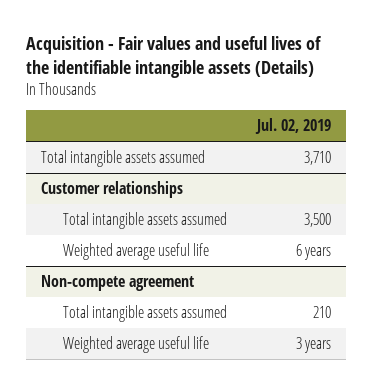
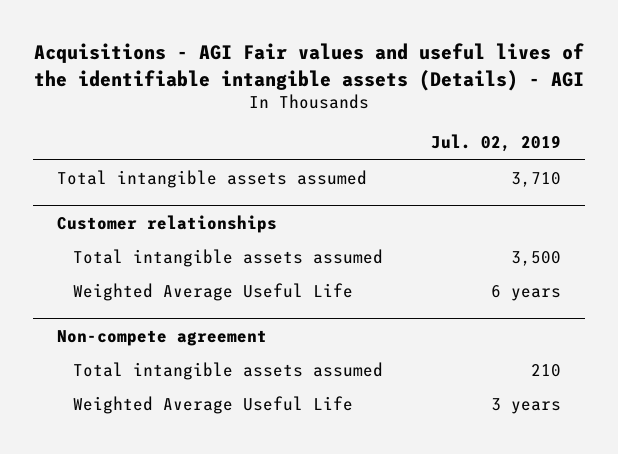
- Acquisition - Fair values and useful lives of the identifiable intangible assets (Details)
+ Acquisitions - AGI Fair values and useful lives of the identifiable intangible assets (Details) - AGI
@ Customer relationships
- Weighted average useful life | 6 years
+ Weighted Average Useful Life | 6 years
@ Non-compete agreement
- Weighted average useful life | 3 years
+ Weighted Average Useful Life | 3 years

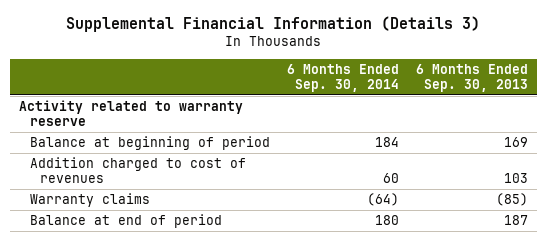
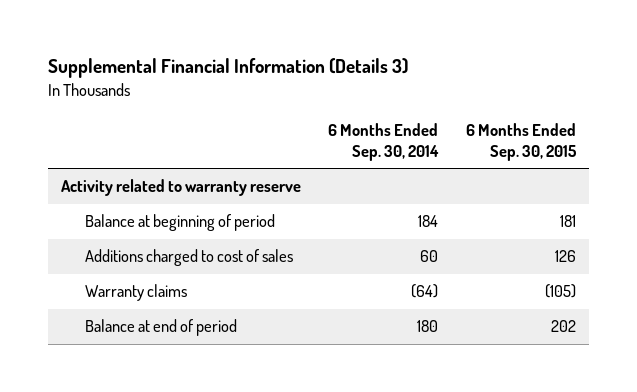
- | 6 Months Ended Sep. 30, 2014 | 6 Months Ended Sep. 30, 2013
+ | 6 Months Ended Sep. 30, 2014 | 6 Months Ended Sep. 30, 2015
- Addition charged to cost of revenues | 60 | 103
+ Additions charged to cost of sales | 60 | 126

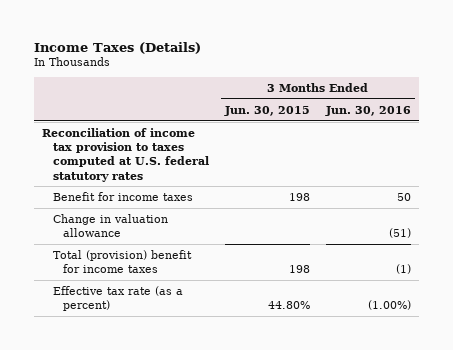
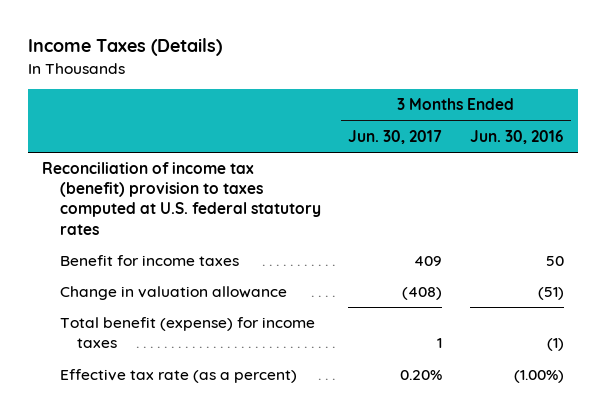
- | 3 Months Ended Jun. 30, 2015 | 3 Months Ended Jun. 30, 2016
+ | 3 Months Ended Jun. 30, 2017 | 3 Months Ended Jun. 30, 2016
- Reconciliation of income tax provision to taxes computed at U.S. federal statutory rates
+ Reconciliation of income tax (benefit) provision to taxes computed at U.S. federal statutory rates
- Total (provision) benefit for income taxes | 198 | (1)
+ Total benefit (expense) for income taxes | 1 | (1)

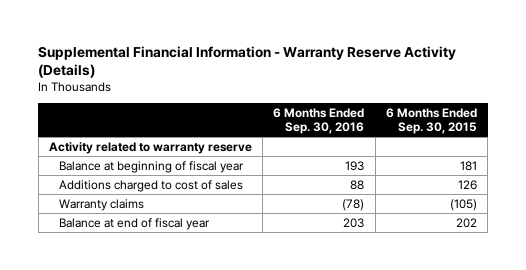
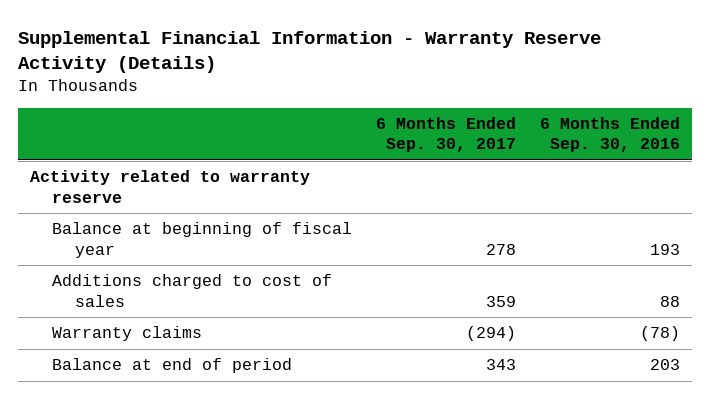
- | 6 Months Ended Sep. 30, 2016 | 6 Months Ended Sep. 30, 2015
+ | 6 Months Ended Sep. 30, 2017 | 6 Months Ended Sep. 30, 2016
- Balance at end of fiscal year | 203 | 202
+ Balance at end of period | 343 | 203

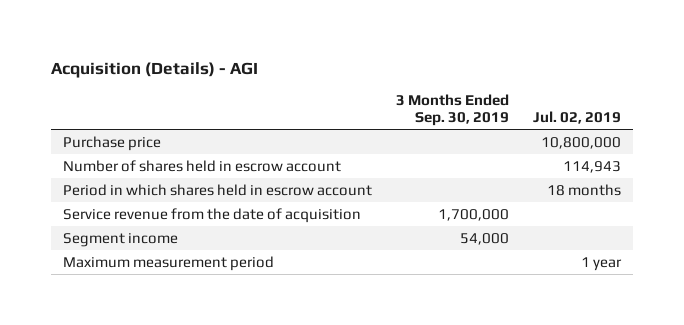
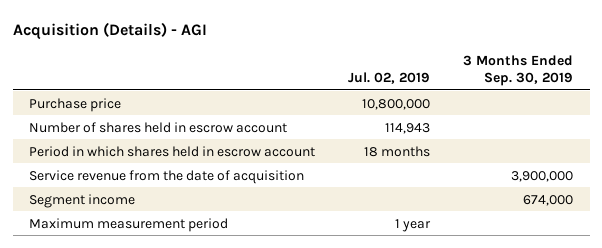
- | 3 Months Ended Sep. 30, 2019 | Jul. 02, 2019
+ | Jul. 02, 2019 | 3 Months Ended Sep. 30, 2019
- Service revenue from the date of acquisition | 1,700,000 |
- Segment income | 54,000 |
+ Service revenue from the date of acquisition | | 3,900,000
+ Segment income | | 674,000

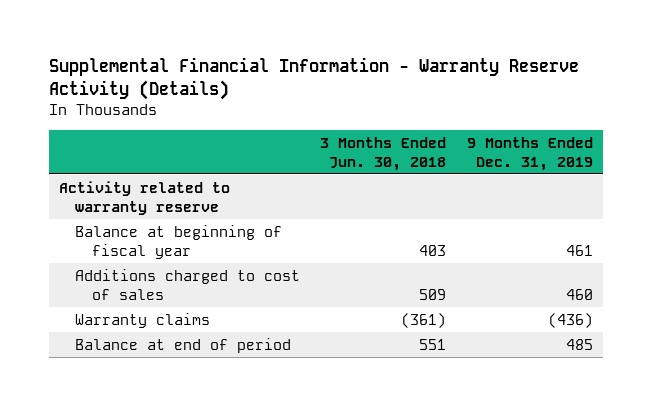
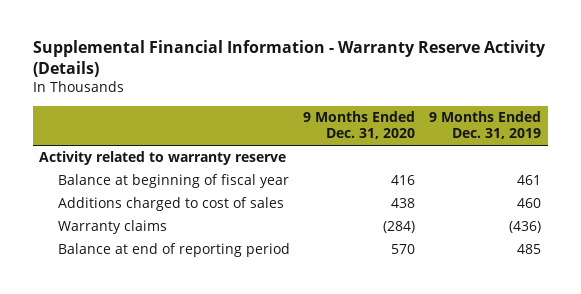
- | 3 Months Ended Jun. 30, 2018 | 9 Months Ended Dec. 31, 2019
+ | 9 Months Ended Dec. 31, 2020 | 9 Months Ended Dec. 31, 2019
- Balance at end of period | 551 | 485
+ Balance at end of reporting period | 570 | 485

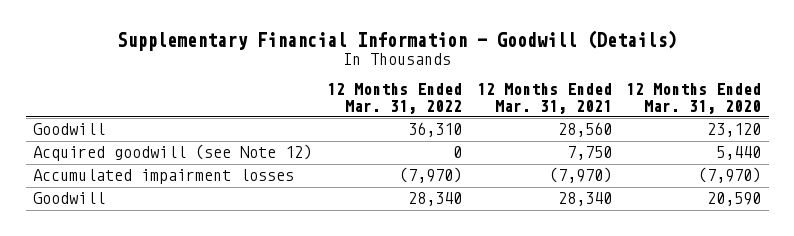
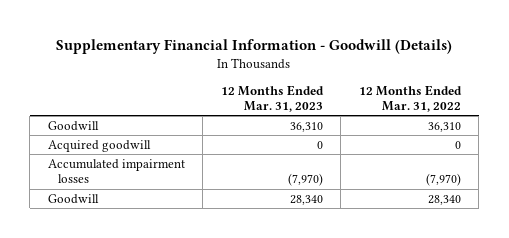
- | 12 Months Ended Mar. 31, 2022 | 12 Months Ended Mar. 31, 2021 | 12 Months Ended Mar. 31, 2020
+ | 12 Months Ended Mar. 31, 2023 | 12 Months Ended Mar. 31, 2022
- Acquired goodwill (see Note 12) | 0 | 7,750 | 5,440
+ Acquired goodwill | 0 | 0

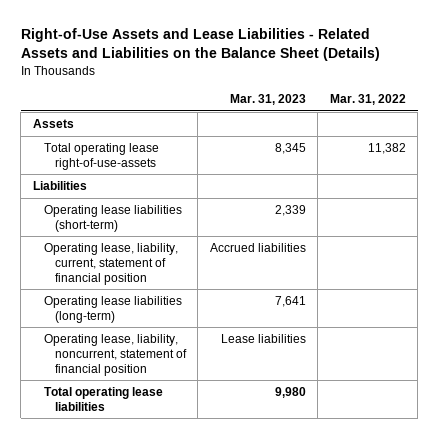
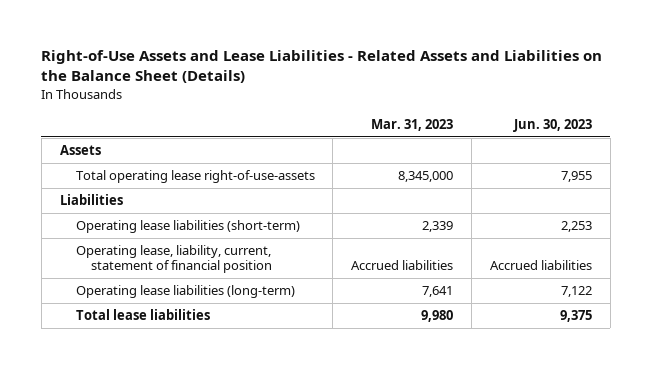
- | Mar. 31, 2023 | Mar. 31, 2022
+ | Mar. 31, 2023 | Jun. 30, 2023
- Total operating lease right-of-use-assets | 8,345 | 11,382
+ Total operating lease right-of-use-assets | 8,345,000 | 7,955
- Operating lease, liability, noncurrent, statement of financial position | Lease liabilities |
- Total operating lease liabilities | 9,980 |
+ Total lease liabilities | 9,980 | 9,375

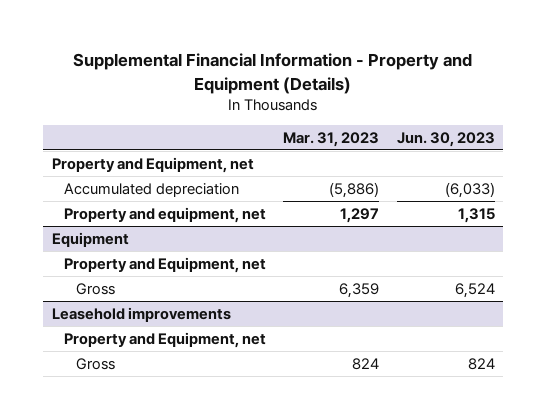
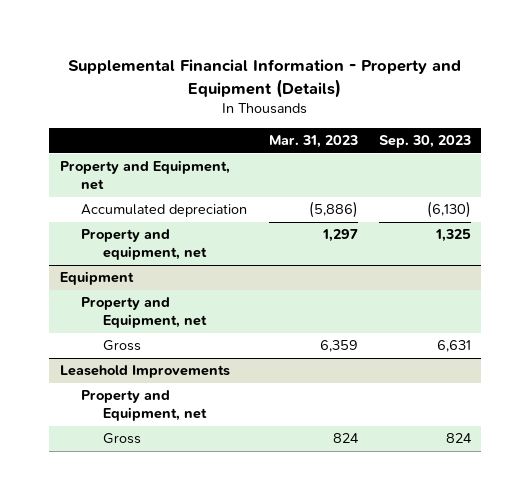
- | Mar. 31, 2023 | Jun. 30, 2023
+ | Mar. 31, 2023 | Sep. 30, 2023
- Leasehold improvements
+ Leasehold Improvements

